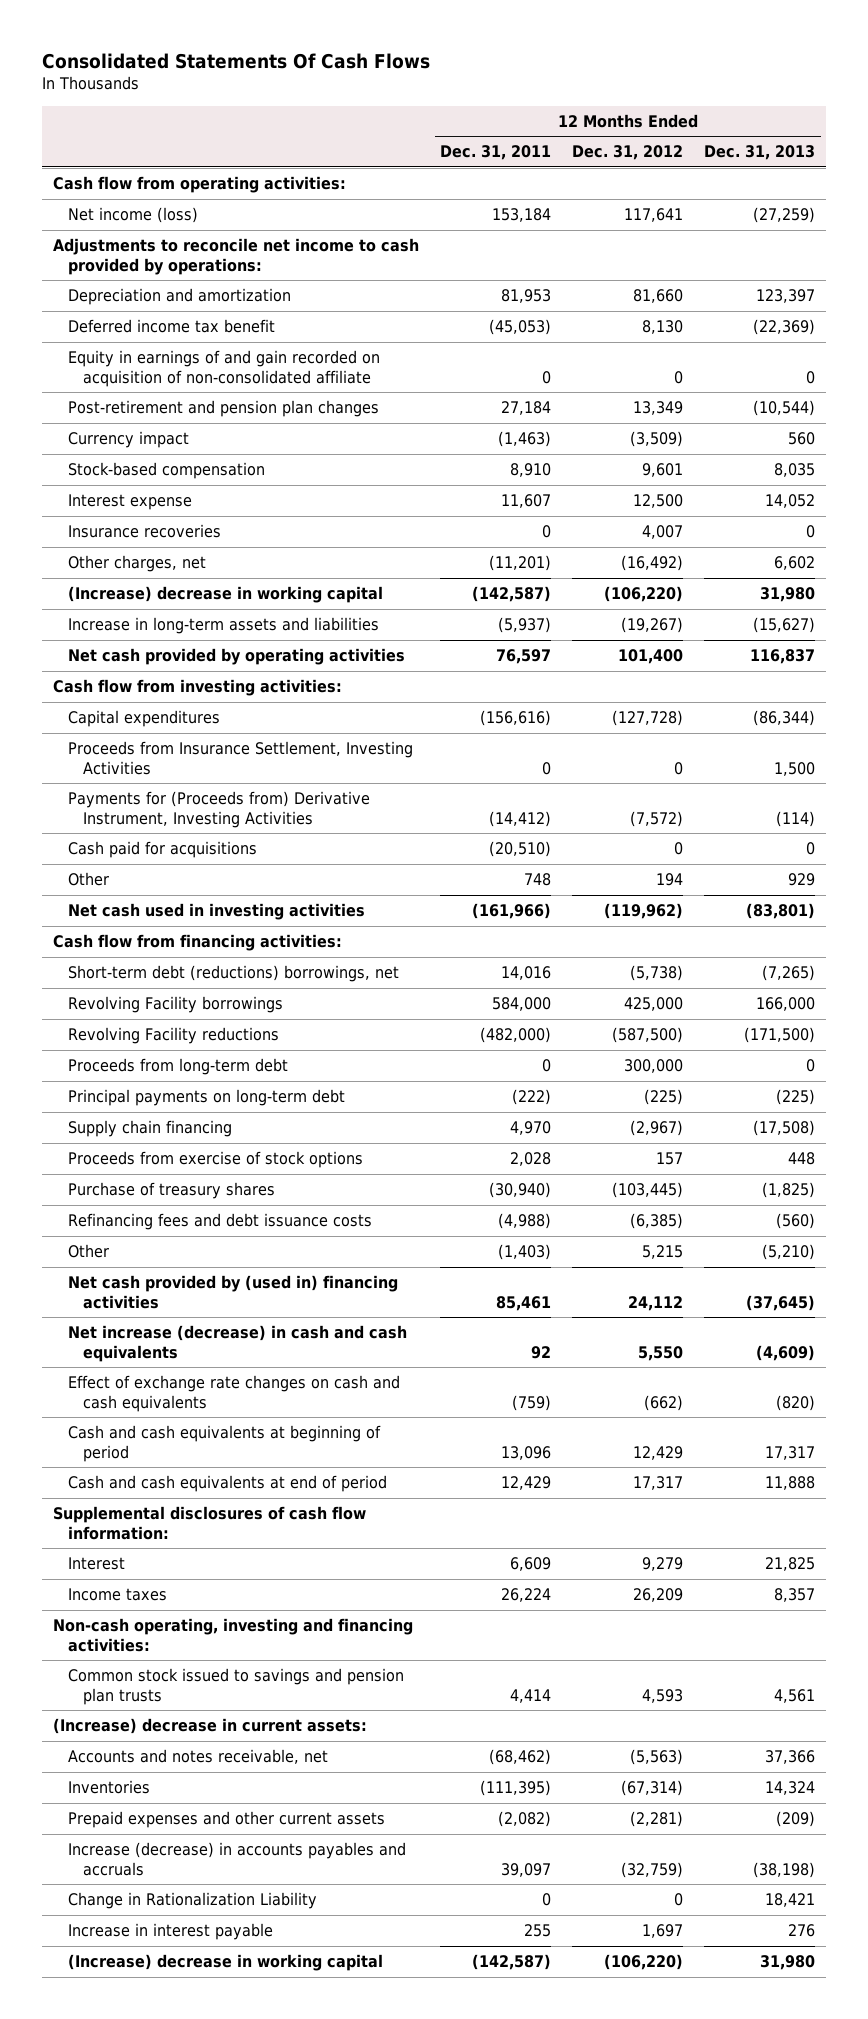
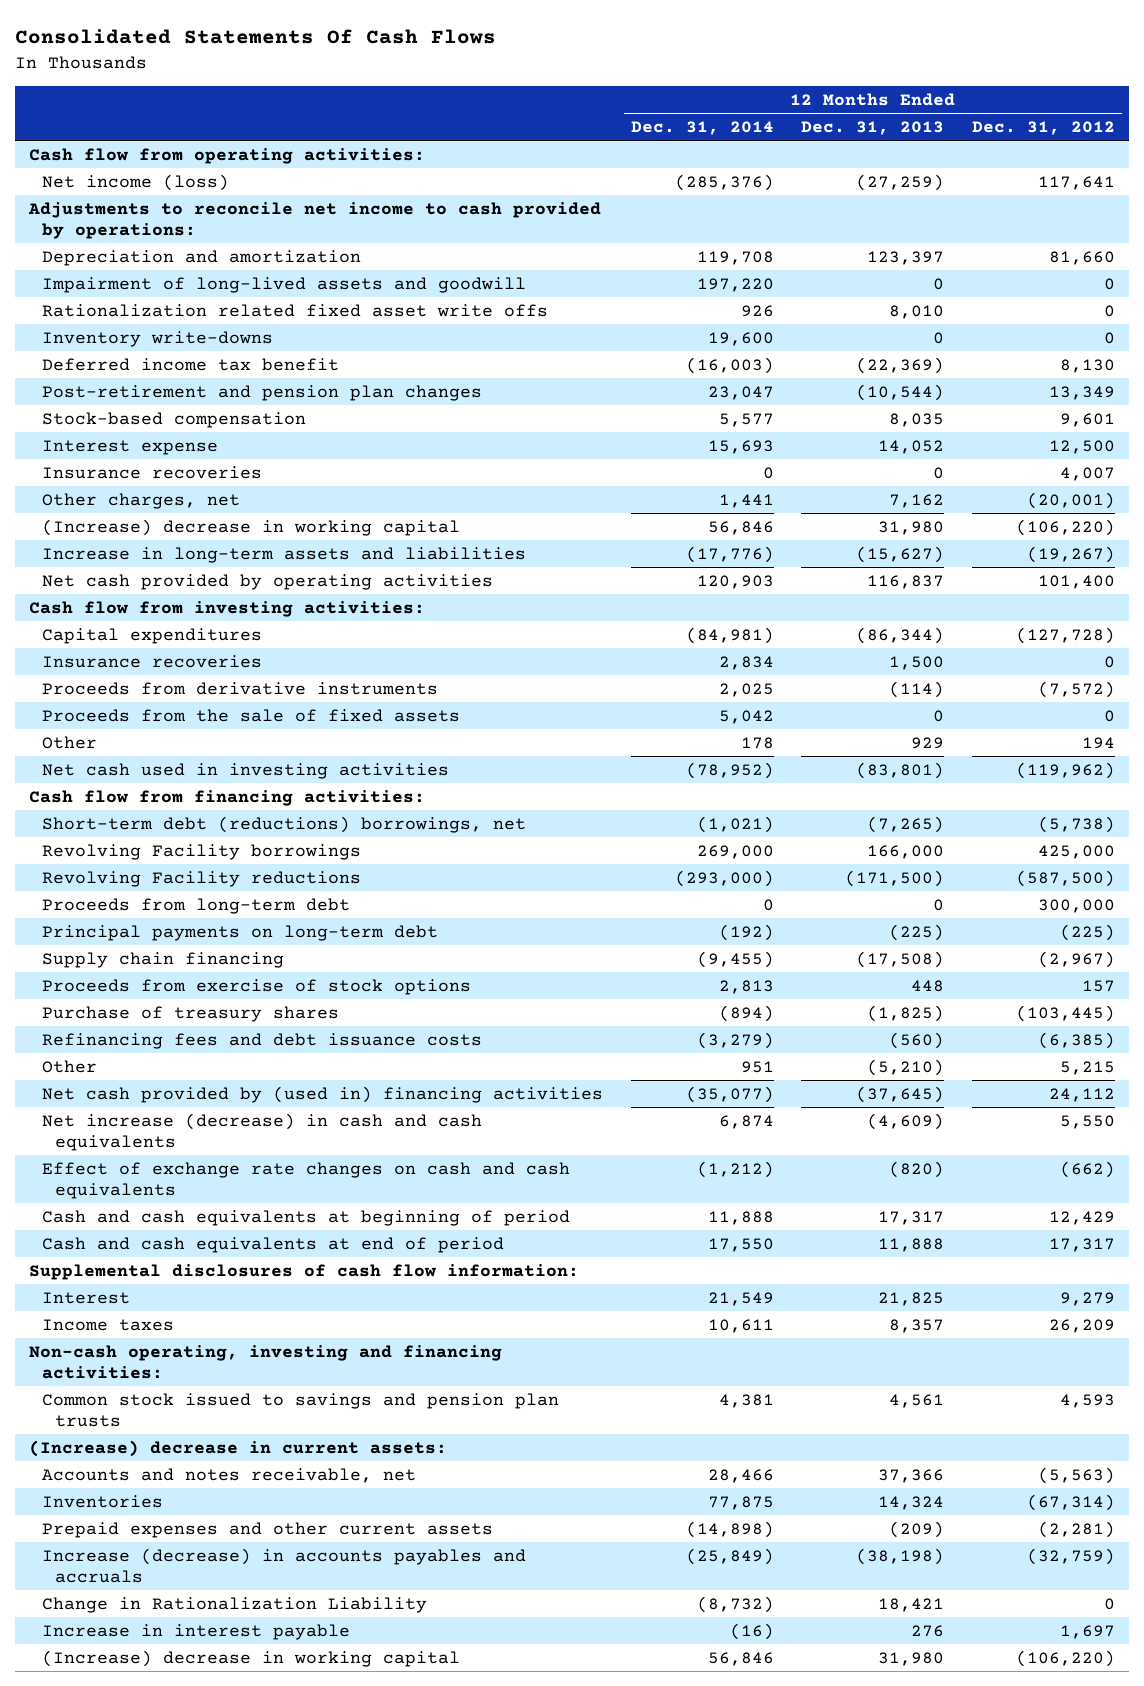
- | 12 Months Ended Dec. 31, 2011 | 12 Months Ended Dec. 31, 2012 | 12 Months Ended Dec. 31, 2013
+ | 12 Months Ended Dec. 31, 2014 | 12 Months Ended Dec. 31, 2013 | 12 Months Ended Dec. 31, 2012
+ Impairment of long-lived assets and goodwill | 197,220 | 0 | 0
+ Rationalization related fixed asset write offs | 926 | 8,010 | 0
+ Inventory write-downs | 19,600 | 0 | 0
- Equity in earnings of and gain recorded on acquisition of non-consolidated affiliate | 0 | 0 | 0
- Currency impact | (1,463) | (3,509) | 560
- Other charges, net | (11,201) | (16,492) | 6,602
+ Other charges, net | 1,441 | 7,162 | (20,001)
- Proceeds from Insurance Settlement, Investing Activities | 0 | 0 | 1,500
- Payments for (Proceeds from) Derivative Instrument, Investing Activities | (14,412) | (7,572) | (114)
- Cash paid for acquisitions | (20,510) | 0 | 0
+ Insurance recoveries | 2,834 | 1,500 | 0
+ Proceeds from derivative instruments | 2,025 | (114) | (7,572)
+ Proceeds from the sale of fixed assets | 5,042 | 0 | 0

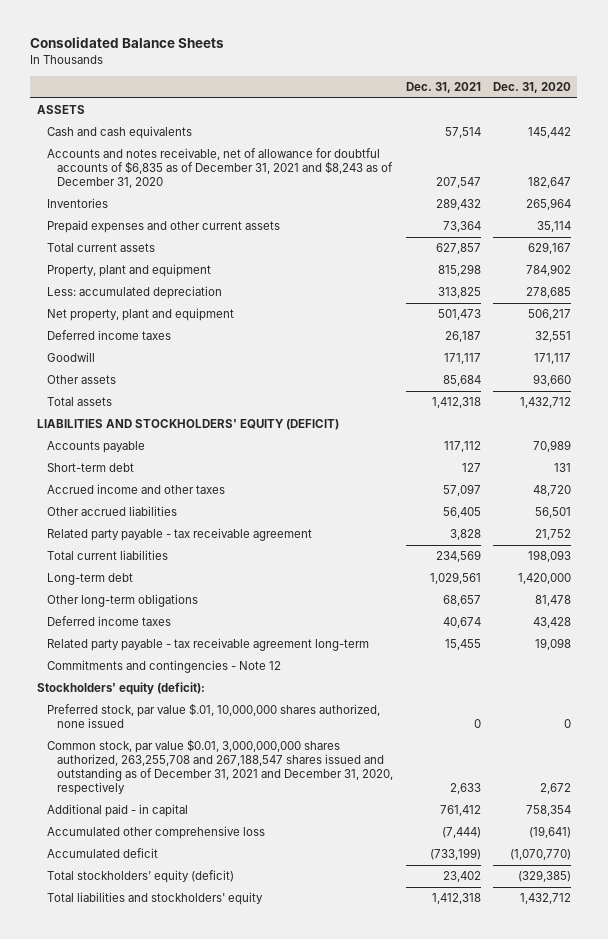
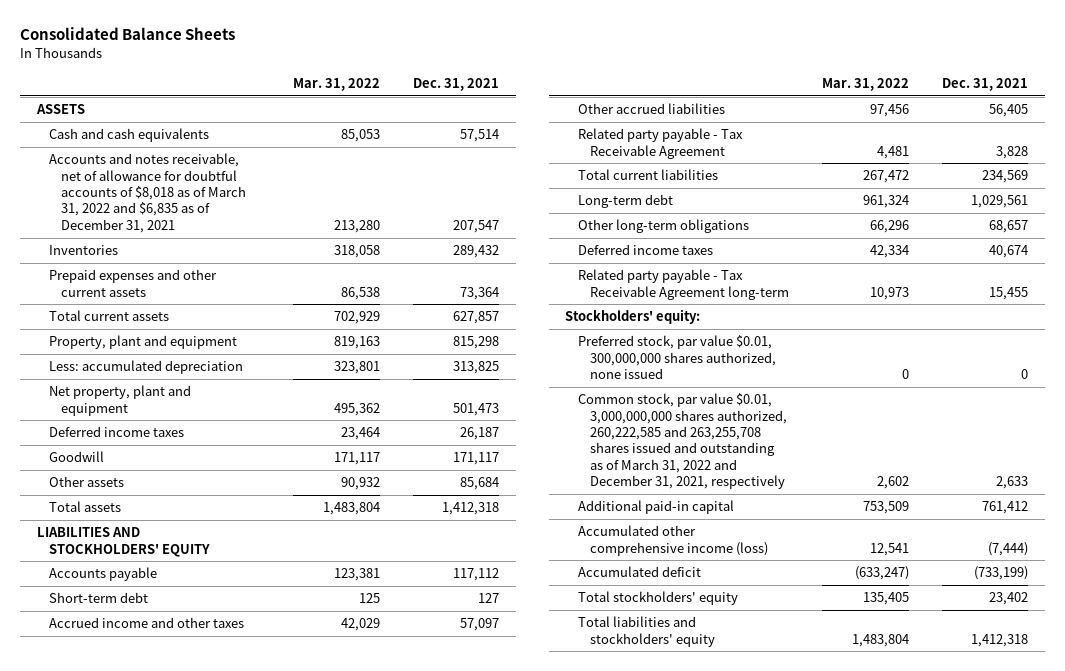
- | Dec. 31, 2021 | Dec. 31, 2020
+ | Mar. 31, 2022 | Dec. 31, 2021
- Accounts and notes receivable, net of allowance for doubtful accounts of $6,835 as of December 31, 2021 and $8,243 as of December 31, 2020 | 207,547 | 182,647
+ Accounts and notes receivable, net of allowance for doubtful accounts of $8,018 as of March 31, 2022 and $6,835 as of December 31, 2021 | 213,280 | 207,547
- LIABILITIES AND STOCKHOLDERS' EQUITY (DEFICIT)
+ LIABILITIES AND STOCKHOLDERS' EQUITY
- Related party payable - tax receivable agreement | 3,828 | 21,752
+ Related party payable - Tax Receivable Agreement | 4,481 | 3,828
- Related party payable - tax receivable agreement long-term | 15,455 | 19,098
- Commitments and contingencies - Note 12
- Stockholders' equity (deficit):
- Preferred stock, par value $.01, 10,000,000 shares authorized, none issued | 0 | 0
- Common stock, par value $0.01, 3,000,000,000 shares authorized, 263,255,708 and 267,188,547 shares issued and outstanding as of December 31, 2021 and December 31, 2020, respectively | 2,633 | 2,672
- Additional paid - in capital | 761,412 | 758,354
- Accumulated other comprehensive loss | (7,444) | (19,641)
+ Related party payable - Tax Receivable Agreement long-term | 10,973 | 15,455
+ Stockholders' equity:
+ Preferred stock, par value $0.01, 300,000,000 shares authorized, none issued | 0 | 0
+ Common stock, par value $0.01, 3,000,000,000 shares authorized, 260,222,585 and 263,255,708 shares issued and outstanding as of March 31, 2022 and December 31, 2021, respectively | 2,602 | 2,633
+ Additional paid-in capital | 753,509 | 761,412
+ Accumulated other comprehensive income (loss) | 12,541 | (7,444)
- Total stockholders' equity (deficit) | 23,402 | (329,385)
+ Total stockholders' equity | 135,405 | 23,402

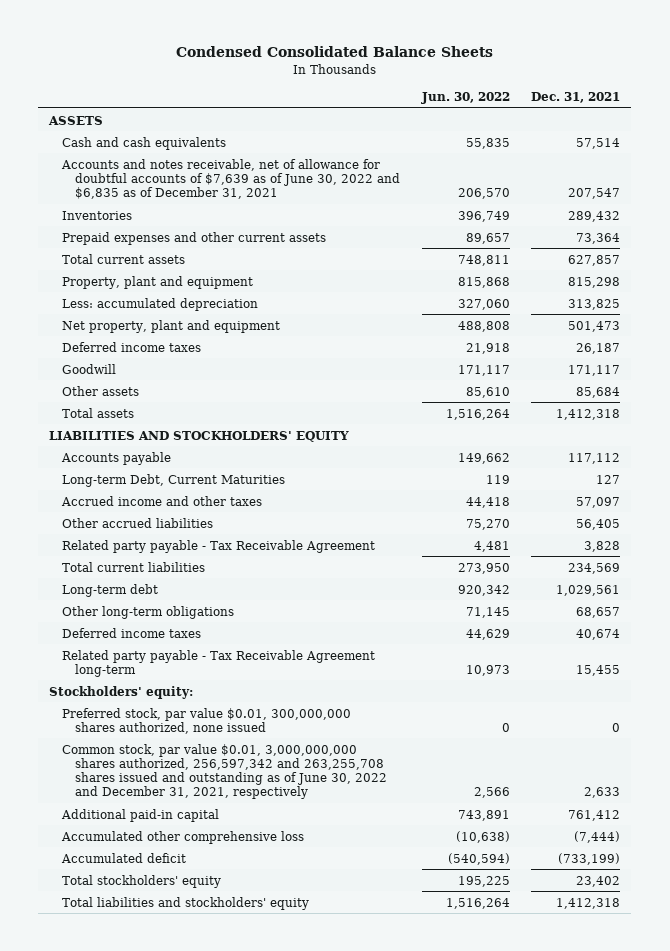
- Consolidated Balance Sheets
+ Condensed Consolidated Balance Sheets
- | Mar. 31, 2022 | Dec. 31, 2021
+ | Jun. 30, 2022 | Dec. 31, 2021
- Accounts and notes receivable, net of allowance for doubtful accounts of $8,018 as of March 31, 2022 and $6,835 as of December 31, 2021 | 213,280 | 207,547
+ Accounts and notes receivable, net of allowance for doubtful accounts of $7,639 as of June 30, 2022 and $6,835 as of December 31, 2021 | 206,570 | 207,547
- Short-term debt | 125 | 127
+ Long-term Debt, Current Maturities | 119 | 127
- Common stock, par value $0.01, 3,000,000,000 shares authorized, 260,222,585 and 263,255,708 shares issued and outstanding as of March 31, 2022 and December 31, 2021, respectively | 2,602 | 2,633
+ Common stock, par value $0.01, 3,000,000,000 shares authorized, 256,597,342 and 263,255,708 shares issued and outstanding as of June 30, 2022 and December 31, 2021, respectively | 2,566 | 2,633
- Accumulated other comprehensive income (loss) | 12,541 | (7,444)
+ Accumulated other comprehensive loss | (10,638) | (7,444)

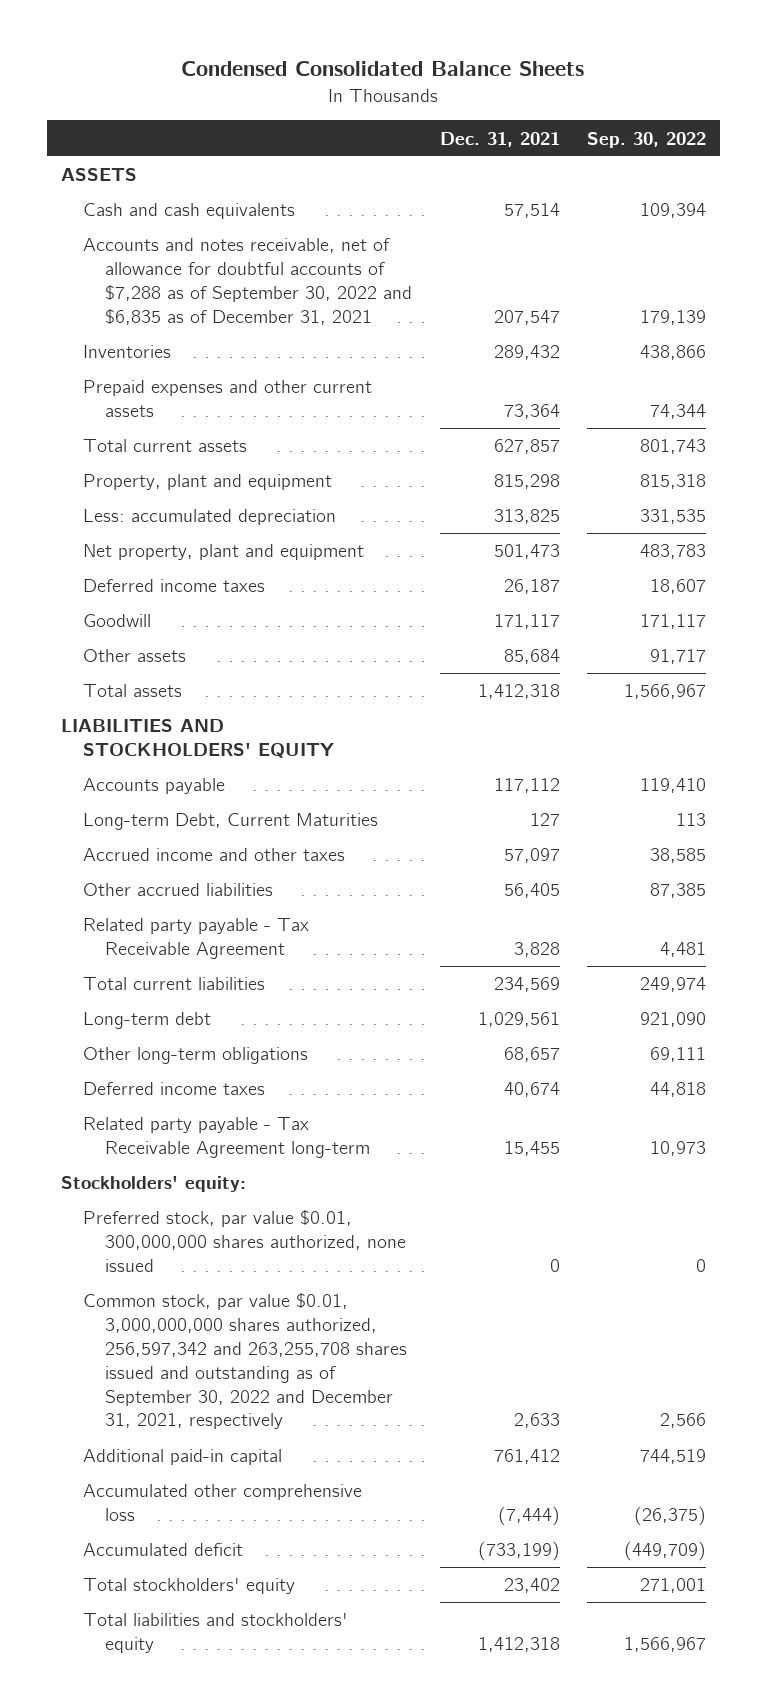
- | Jun. 30, 2022 | Dec. 31, 2021
+ | Dec. 31, 2021 | Sep. 30, 2022
- Accounts and notes receivable, net of allowance for doubtful accounts of $7,639 as of June 30, 2022 and $6,835 as of December 31, 2021 | 206,570 | 207,547
+ Accounts and notes receivable, net of allowance for doubtful accounts of $7,288 as of September 30, 2022 and $6,835 as of December 31, 2021 | 207,547 | 179,139
- Common stock, par value $0.01, 3,000,000,000 shares authorized, 256,597,342 and 263,255,708 shares issued and outstanding as of June 30, 2022 and December 31, 2021, respectively | 2,566 | 2,633
+ Common stock, par value $0.01, 3,000,000,000 shares authorized, 256,597,342 and 263,255,708 shares issued and outstanding as of September 30, 2022 and December 31, 2021, respectively | 2,633 | 2,566

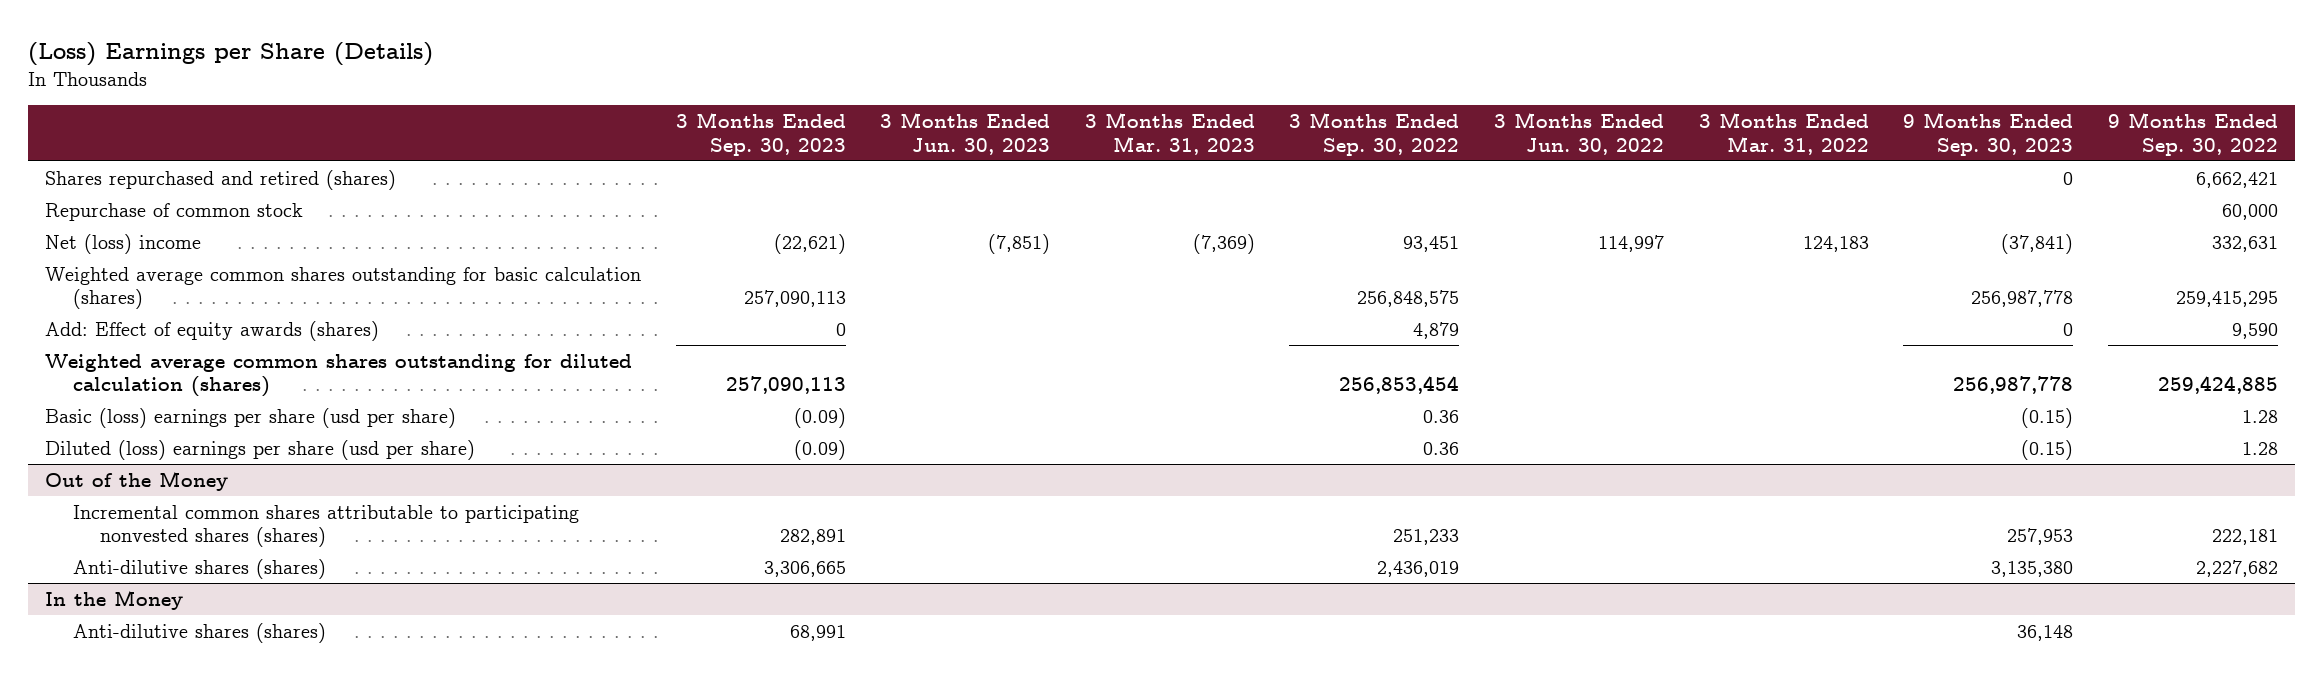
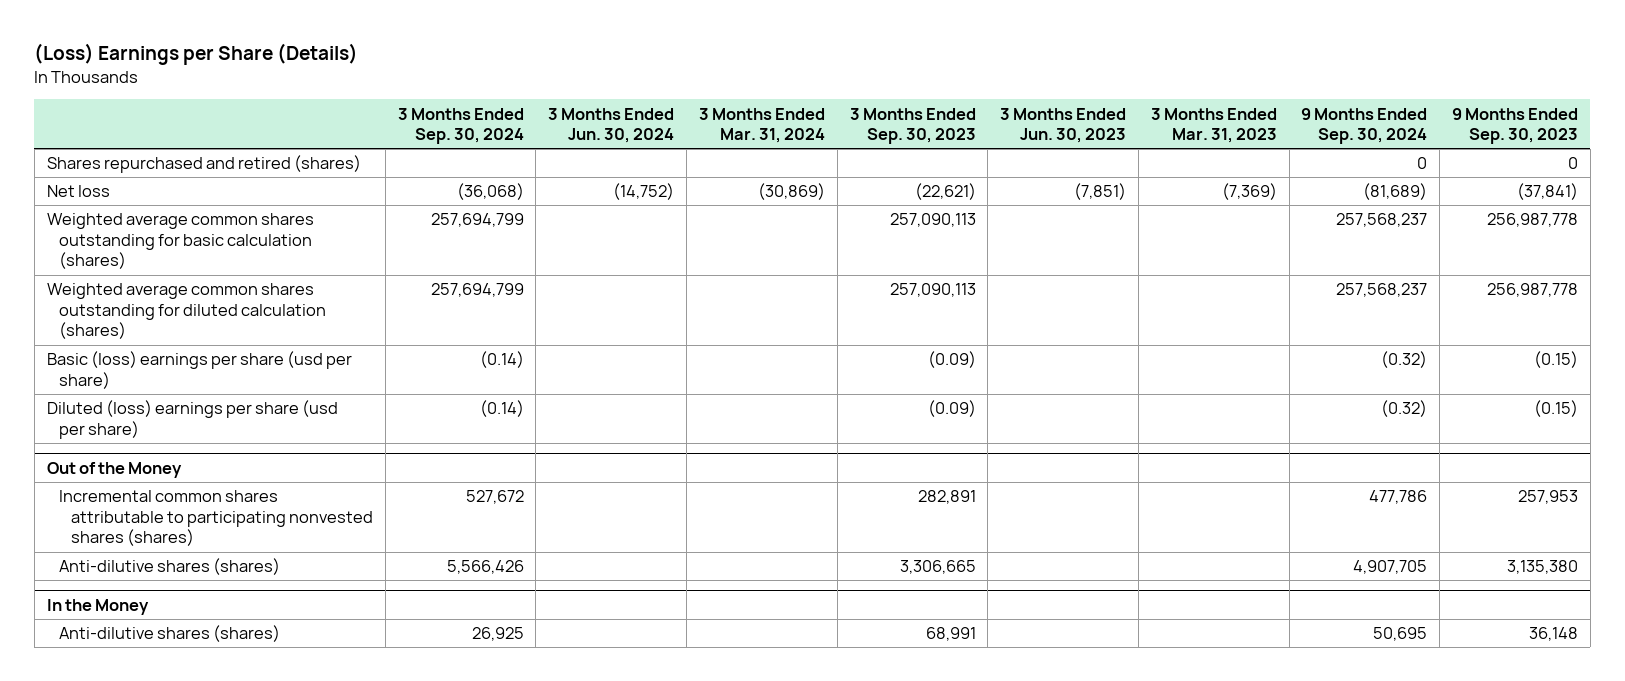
- | 3 Months Ended Sep. 30, 2023 | 3 Months Ended Jun. 30, 2023 | 3 Months Ended Mar. 31, 2023 | 3 Months Ended Sep. 30, 2022 | 3 Months Ended Jun. 30, 2022 | 3 Months Ended Mar. 31, 2022 | 9 Months Ended Sep. 30, 2023 | 9 Months Ended Sep. 30, 2022
+ | 3 Months Ended Sep. 30, 2024 | 3 Months Ended Jun. 30, 2024 | 3 Months Ended Mar. 31, 2024 | 3 Months Ended Sep. 30, 2023 | 3 Months Ended Jun. 30, 2023 | 3 Months Ended Mar. 31, 2023 | 9 Months Ended Sep. 30, 2024 | 9 Months Ended Sep. 30, 2023
- Repurchase of common stock | | | | | | | | 60,000
- Net (loss) income | (22,621) | (7,851) | (7,369) | 93,451 | 114,997 | 124,183 | (37,841) | 332,631
+ Net loss | (36,068) | (14,752) | (30,869) | (22,621) | (7,851) | (7,369) | (81,689) | (37,841)
- Add: Effect of equity awards (shares) | 0 | | | 4,879 | | | 0 | 9,590

